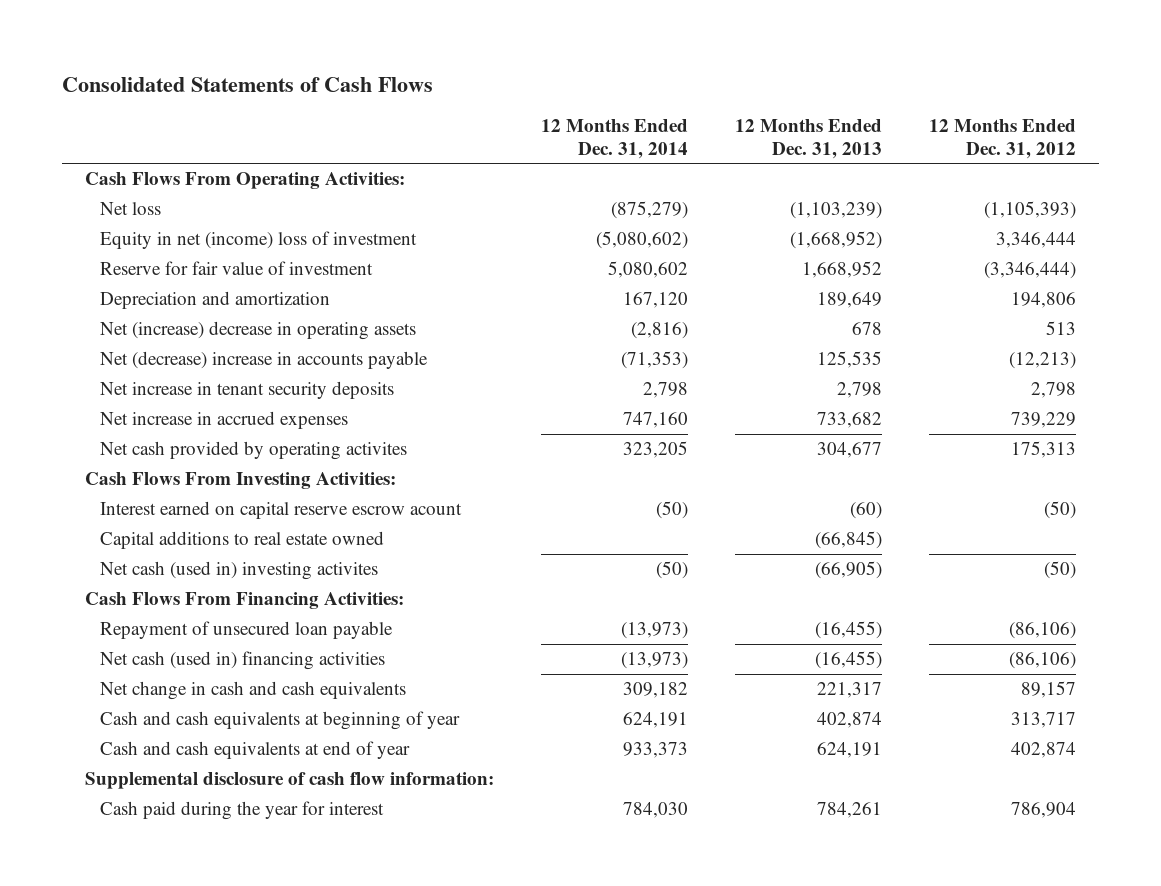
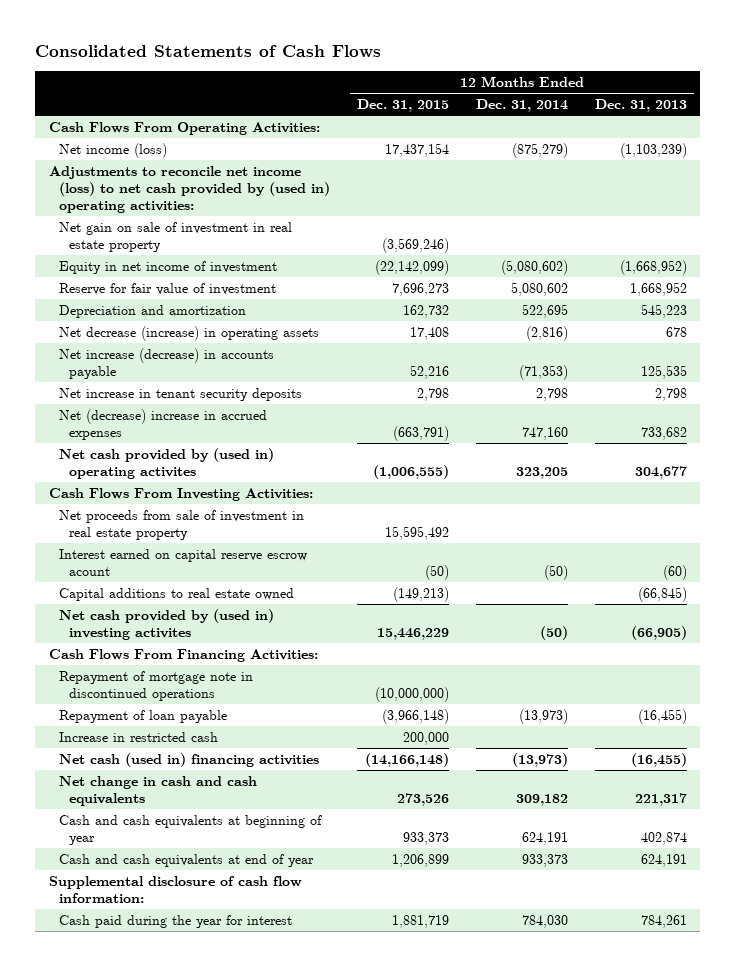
- | 12 Months Ended Dec. 31, 2014 | 12 Months Ended Dec. 31, 2013 | 12 Months Ended Dec. 31, 2012
+ | 12 Months Ended Dec. 31, 2015 | 12 Months Ended Dec. 31, 2014 | 12 Months Ended Dec. 31, 2013
- Net loss | (875,279) | (1,103,239) | (1,105,393)
- Equity in net (income) loss of investment | (5,080,602) | (1,668,952) | 3,346,444
+ Net income (loss) | 17,437,154 | (875,279) | (1,103,239)
+ Adjustments to reconcile net income (loss) to net cash provided by (used in) operating activities:
+ Net gain on sale of investment in real estate property | (3,569,246) | |
+ Equity in net income of investment | (22,142,099) | (5,080,602) | (1,668,952)
- Depreciation and amortization | 167,120 | 189,649 | 194,806
- Net (increase) decrease in operating assets | (2,816) | 678 | 513
- Net (decrease) increase in accounts payable | (71,353) | 125,535 | (12,213)
+ Depreciation and amortization | 162,732 | 522,695 | 545,223
+ Net decrease (increase) in operating assets | 17,408 | (2,816) | 678
+ Net increase (decrease) in accounts payable | 52,216 | (71,353) | 125,535
- Net increase in accrued expenses | 747,160 | 733,682 | 739,229
- Net cash provided by operating activites | 323,205 | 304,677 | 175,313
+ Net (decrease) increase in accrued expenses | (663,791) | 747,160 | 733,682
+ Net cash provided by (used in) operating activites | (1,006,555) | 323,205 | 304,677
+ Net proceeds from sale of investment in real estate property | 15,595,492 | |
- Net cash (used in) investing activites | (50) | (66,905) | (50)
+ Net cash provided by (used in) investing activites | 15,446,229 | (50) | (66,905)
- Repayment of unsecured loan payable | (13,973) | (16,455) | (86,106)
+ Repayment of mortgage note in discontinued operations | (10,000,000) | |
+ Repayment of loan payable | (3,966,148) | (13,973) | (16,455)
+ Increase in restricted cash | 200,000 | |

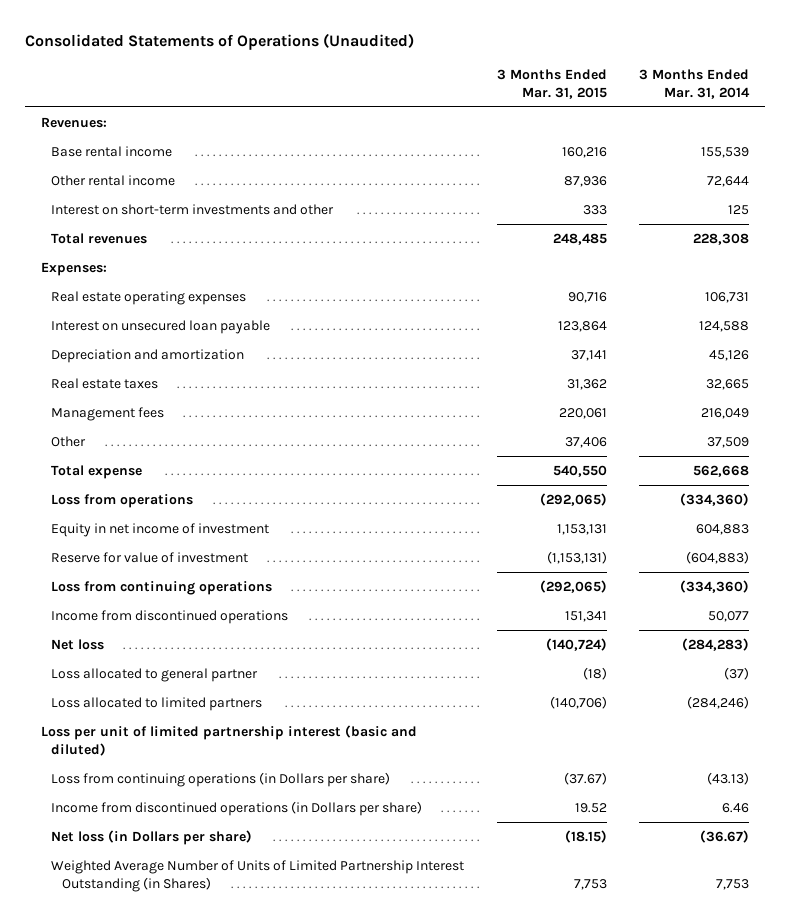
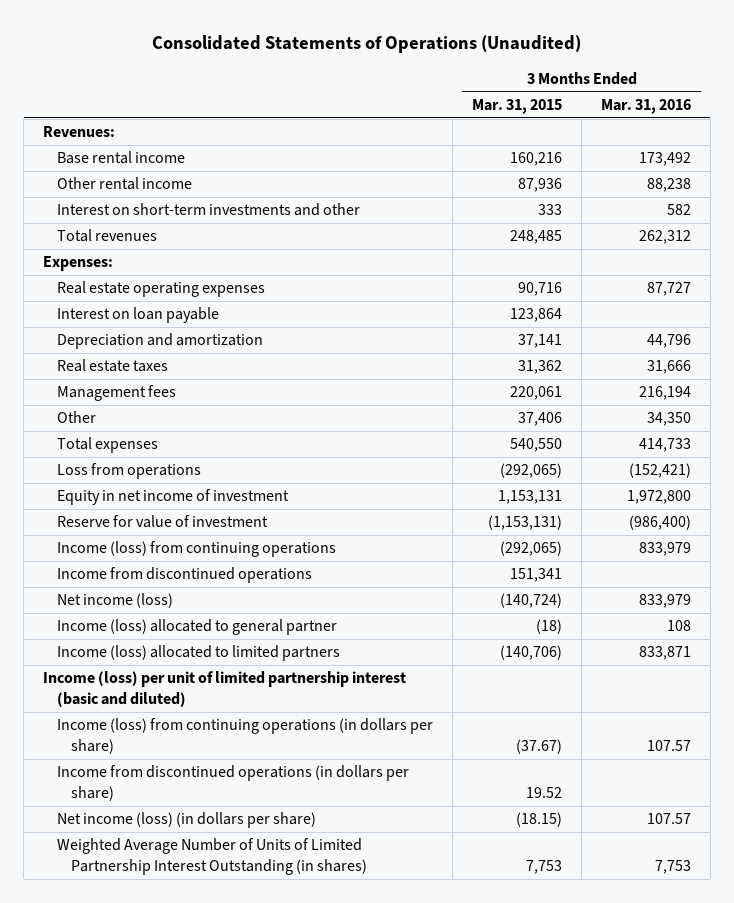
- | 3 Months Ended Mar. 31, 2015 | 3 Months Ended Mar. 31, 2014
+ | 3 Months Ended Mar. 31, 2015 | 3 Months Ended Mar. 31, 2016
- Interest on unsecured loan payable | 123,864 | 124,588
+ Interest on loan payable | 123,864 |
- Total expense | 540,550 | 562,668
+ Total expenses | 540,550 | 414,733
- Loss from continuing operations | (292,065) | (334,360)
+ Income (loss) from continuing operations | (292,065) | 833,979
- Net loss | (140,724) | (284,283)
- Loss allocated to general partner | (18) | (37)
- Loss allocated to limited partners | (140,706) | (284,246)
- Loss per unit of limited partnership interest (basic and diluted)
- Loss from continuing operations (in Dollars per share) | (37.67) | (43.13)
- Income from discontinued operations (in Dollars per share) | 19.52 | 6.46
- Net loss (in Dollars per share) | (18.15) | (36.67)
- Weighted Average Number of Units of Limited Partnership Interest Outstanding (in Shares) | 7,753 | 7,753
+ Net income (loss) | (140,724) | 833,979
+ Income (loss) allocated to general partner | (18) | 108
+ Income (loss) allocated to limited partners | (140,706) | 833,871
+ Income (loss) per unit of limited partnership interest (basic and diluted)
+ Income (loss) from continuing operations (in dollars per share) | (37.67) | 107.57
+ Income from discontinued operations (in dollars per share) | 19.52 |
+ Net income (loss) (in dollars per share) | (18.15) | 107.57
+ Weighted Average Number of Units of Limited Partnership Interest Outstanding (in shares) | 7,753 | 7,753

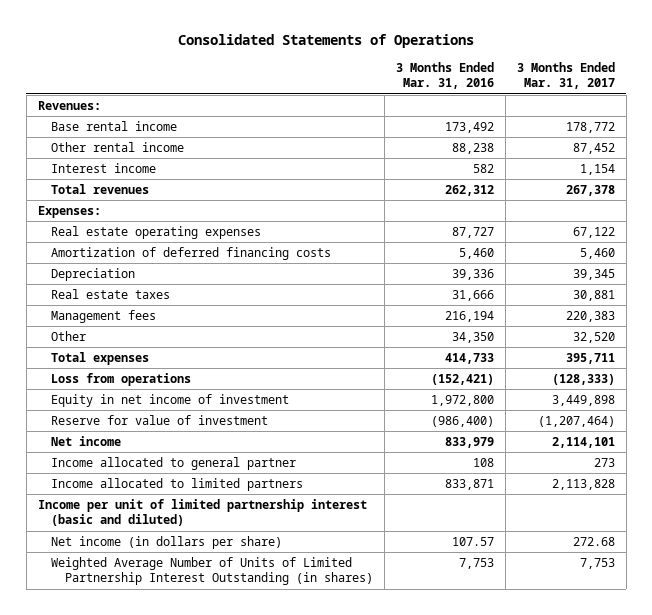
- Consolidated Statements of Operations (Unaudited)
+ Consolidated Statements of Operations
- | 3 Months Ended Mar. 31, 2015 | 3 Months Ended Mar. 31, 2016
+ | 3 Months Ended Mar. 31, 2016 | 3 Months Ended Mar. 31, 2017
- Interest on short-term investments and other | 333 | 582
+ Interest income | 582 | 1,154
- Interest on loan payable | 123,864 |
- Depreciation and amortization | 37,141 | 44,796
+ Amortization of deferred financing costs | 5,460 | 5,460
+ Depreciation | 39,336 | 39,345
- Income (loss) from continuing operations | (292,065) | 833,979
- Income from discontinued operations | 151,341 |
- Net income (loss) | (140,724) | 833,979
- Income (loss) allocated to general partner | (18) | 108
- Income (loss) allocated to limited partners | (140,706) | 833,871
- Income (loss) per unit of limited partnership interest (basic and diluted)
- Income (loss) from continuing operations (in dollars per share) | (37.67) | 107.57
- Income from discontinued operations (in dollars per share) | 19.52 |
- Net income (loss) (in dollars per share) | (18.15) | 107.57
+ Net income | 833,979 | 2,114,101
+ Income allocated to general partner | 108 | 273
+ Income allocated to limited partners | 833,871 | 2,113,828
+ Income per unit of limited partnership interest (basic and diluted)
+ Net income (in dollars per share) | 107.57 | 272.68

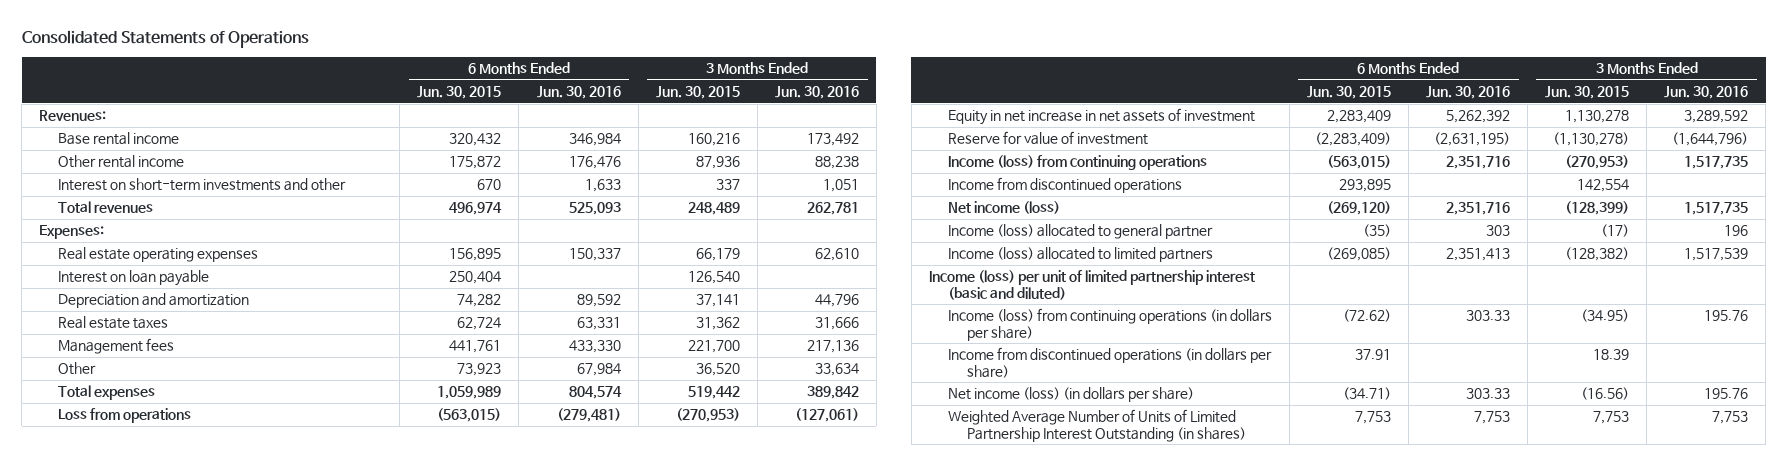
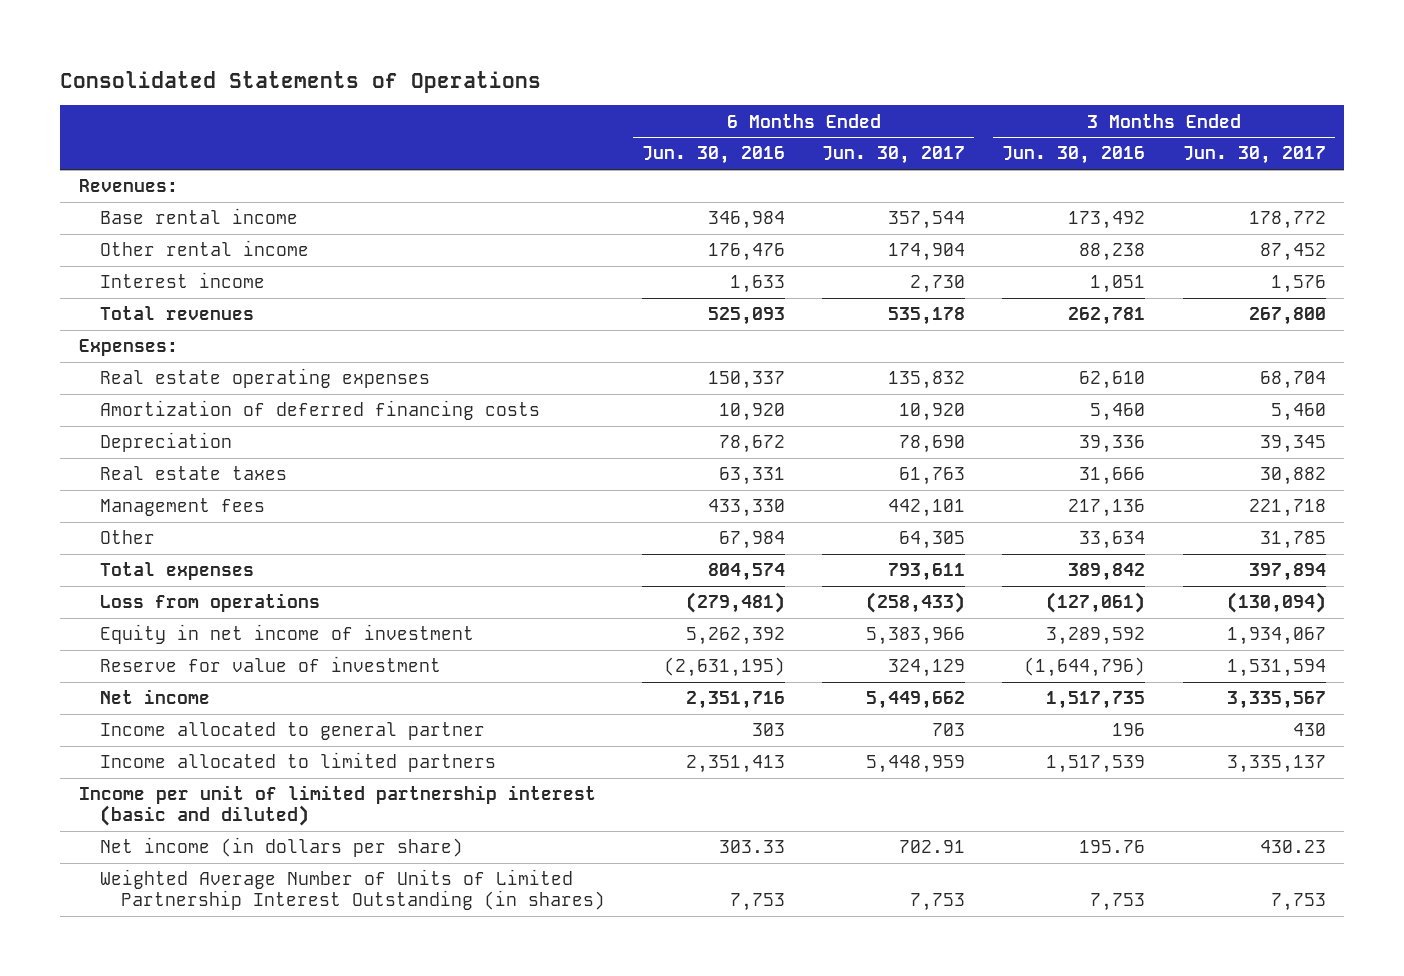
- | 6 Months Ended Jun. 30, 2015 | 6 Months Ended Jun. 30, 2016 | 3 Months Ended Jun. 30, 2015 | 3 Months Ended Jun. 30, 2016
+ | 6 Months Ended Jun. 30, 2016 | 6 Months Ended Jun. 30, 2017 | 3 Months Ended Jun. 30, 2016 | 3 Months Ended Jun. 30, 2017
- Interest on short-term investments and other | 670 | 1,633 | 337 | 1,051
+ Interest income | 1,633 | 2,730 | 1,051 | 1,576
- Interest on loan payable | 250,404 | | 126,540 |
- Depreciation and amortization | 74,282 | 89,592 | 37,141 | 44,796
+ Amortization of deferred financing costs | 10,920 | 10,920 | 5,460 | 5,460
+ Depreciation | 78,672 | 78,690 | 39,336 | 39,345
- Equity in net increase in net assets of investment | 2,283,409 | 5,262,392 | 1,130,278 | 3,289,592
+ Equity in net income of investment | 5,262,392 | 5,383,966 | 3,289,592 | 1,934,067
- Income (loss) from continuing operations | (563,015) | 2,351,716 | (270,953) | 1,517,735
- Income from discontinued operations | 293,895 | | 142,554 |
- Net income (loss) | (269,120) | 2,351,716 | (128,399) | 1,517,735
- Income (loss) allocated to general partner | (35) | 303 | (17) | 196
- Income (loss) allocated to limited partners | (269,085) | 2,351,413 | (128,382) | 1,517,539
- Income (loss) per unit of limited partnership interest (basic and diluted)
- Income (loss) from continuing operations (in dollars per share) | (72.62) | 303.33 | (34.95) | 195.76
- Income from discontinued operations (in dollars per share) | 37.91 | | 18.39 |
- Net income (loss) (in dollars per share) | (34.71) | 303.33 | (16.56) | 195.76
+ Net income | 2,351,716 | 5,449,662 | 1,517,735 | 3,335,567
+ Income allocated to general partner | 303 | 703 | 196 | 430
+ Income allocated to limited partners | 2,351,413 | 5,448,959 | 1,517,539 | 3,335,137
+ Income per unit of limited partnership interest (basic and diluted)
+ Net income (in dollars per share) | 303.33 | 702.91 | 195.76 | 430.23

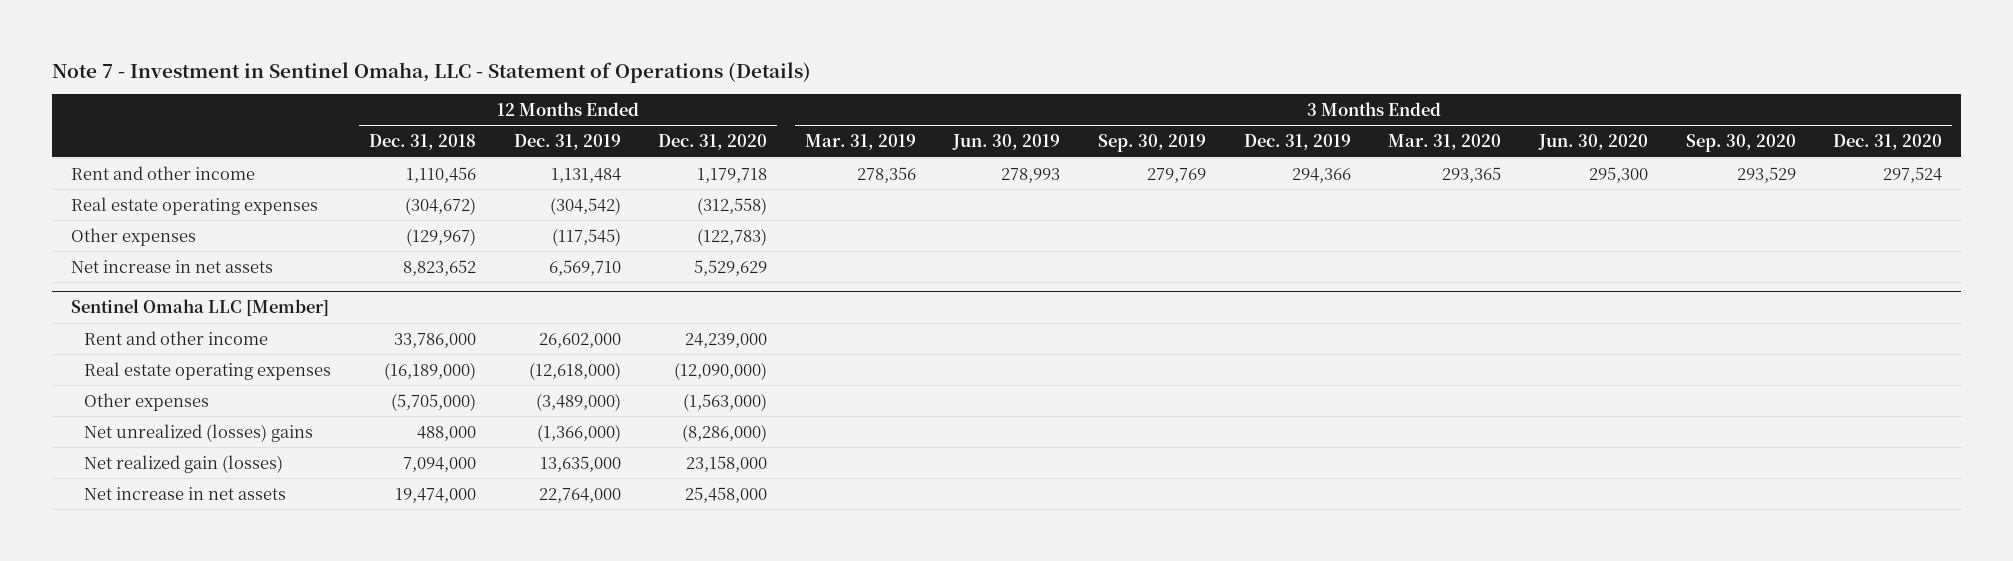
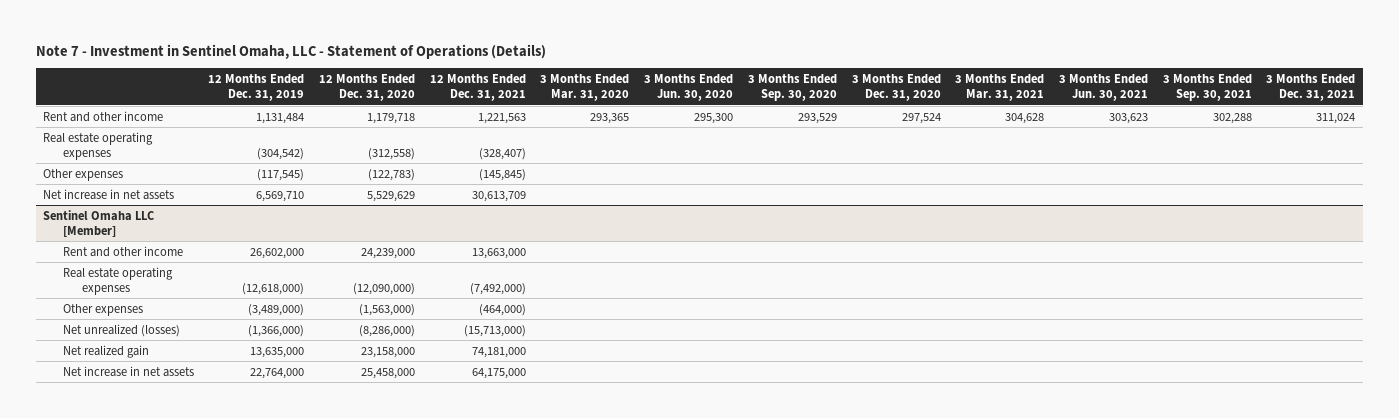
- | 12 Months Ended Dec. 31, 2018 | 12 Months Ended Dec. 31, 2019 | 12 Months Ended Dec. 31, 2020 | 3 Months Ended Mar. 31, 2019 | 3 Months Ended Jun. 30, 2019 | 3 Months Ended Sep. 30, 2019 | 3 Months Ended Dec. 31, 2019 | 3 Months Ended Mar. 31, 2020 | 3 Months Ended Jun. 30, 2020 | 3 Months Ended Sep. 30, 2020 | 3 Months Ended Dec. 31, 2020
+ | 12 Months Ended Dec. 31, 2019 | 12 Months Ended Dec. 31, 2020 | 12 Months Ended Dec. 31, 2021 | 3 Months Ended Mar. 31, 2020 | 3 Months Ended Jun. 30, 2020 | 3 Months Ended Sep. 30, 2020 | 3 Months Ended Dec. 31, 2020 | 3 Months Ended Mar. 31, 2021 | 3 Months Ended Jun. 30, 2021 | 3 Months Ended Sep. 30, 2021 | 3 Months Ended Dec. 31, 2021
@ Sentinel Omaha LLC [Member]
- Net unrealized (losses) gains | 488,000 | (1,366,000) | (8,286,000) | | | | | | | |
- Net realized gain (losses) | 7,094,000 | 13,635,000 | 23,158,000 | | | | | | | |
+ Net unrealized (losses) | (1,366,000) | (8,286,000) | (15,713,000) | | | | | | | |
+ Net realized gain | 13,635,000 | 23,158,000 | 74,181,000 | | | | | | | |

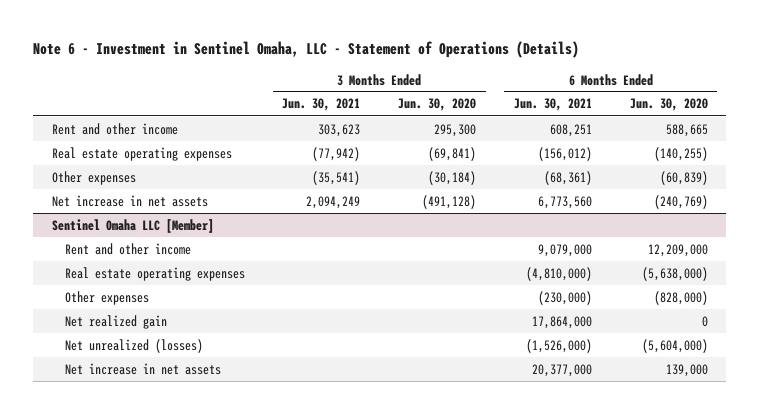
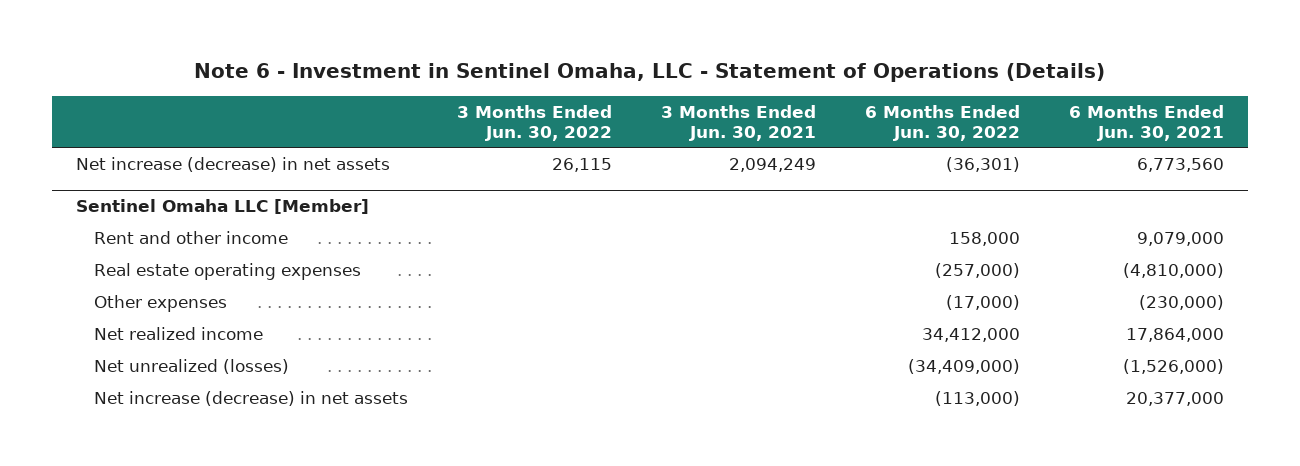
- | 3 Months Ended Jun. 30, 2021 | 3 Months Ended Jun. 30, 2020 | 6 Months Ended Jun. 30, 2021 | 6 Months Ended Jun. 30, 2020
+ | 3 Months Ended Jun. 30, 2022 | 3 Months Ended Jun. 30, 2021 | 6 Months Ended Jun. 30, 2022 | 6 Months Ended Jun. 30, 2021
- Rent and other income | 303,623 | 295,300 | 608,251 | 588,665
- Real estate operating expenses | (77,942) | (69,841) | (156,012) | (140,255)
- Other expenses | (35,541) | (30,184) | (68,361) | (60,839)
- Net increase in net assets | 2,094,249 | (491,128) | 6,773,560 | (240,769)
+ Net increase (decrease) in net assets | 26,115 | 2,094,249 | (36,301) | 6,773,560
@ Sentinel Omaha LLC [Member]
- Net realized gain | | | 17,864,000 | 0
+ Net realized income | | | 34,412,000 | 17,864,000
- Net increase in net assets | | | 20,377,000 | 139,000
+ Net increase (decrease) in net assets | | | (113,000) | 20,377,000

